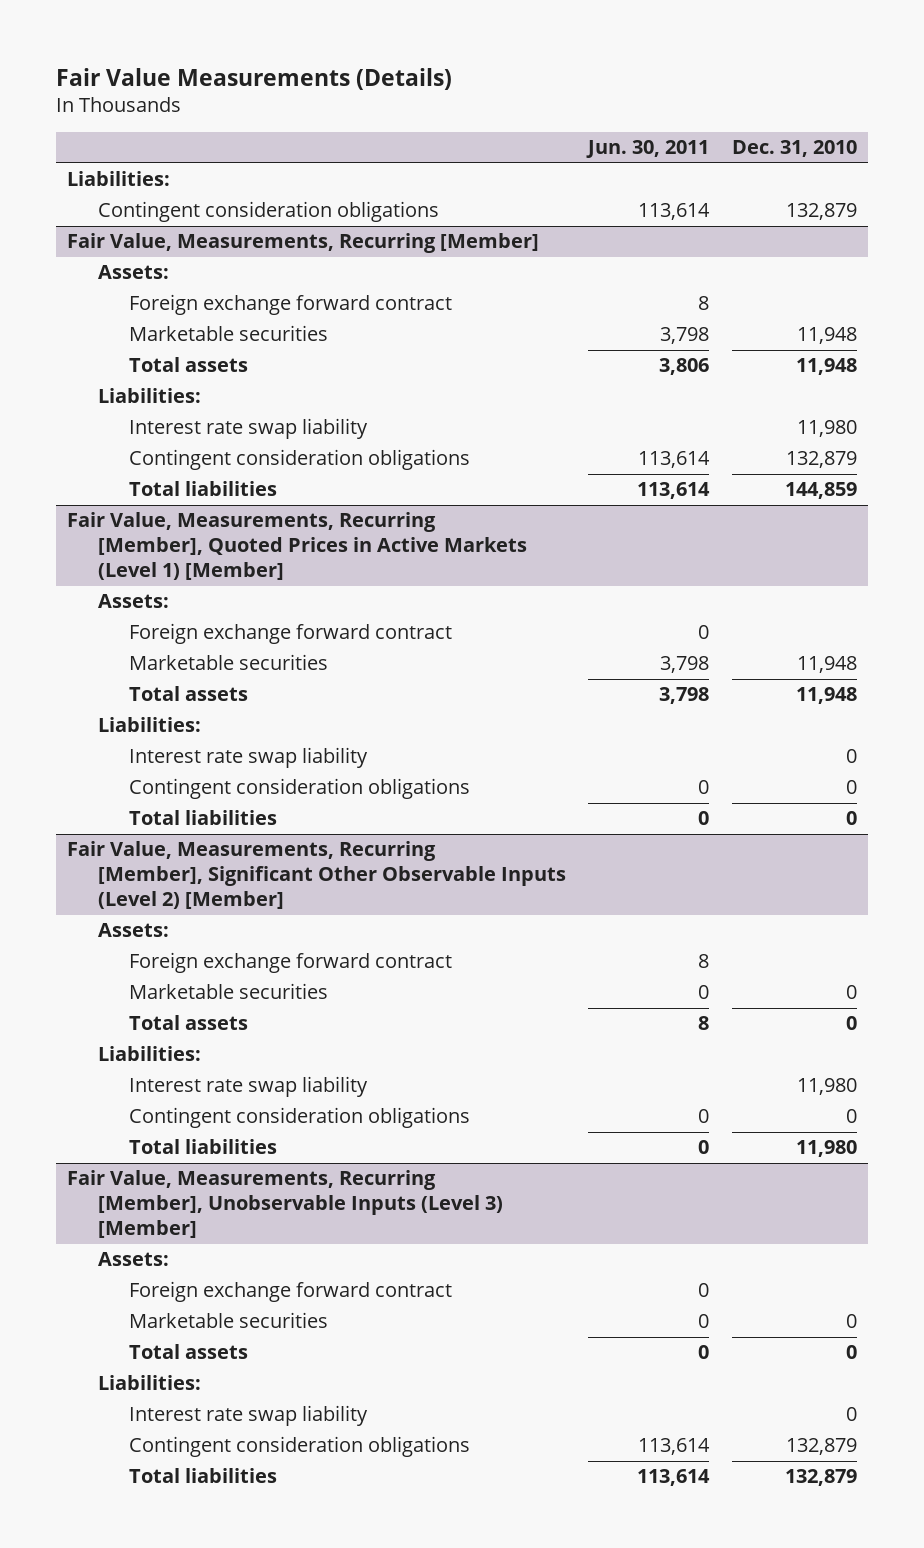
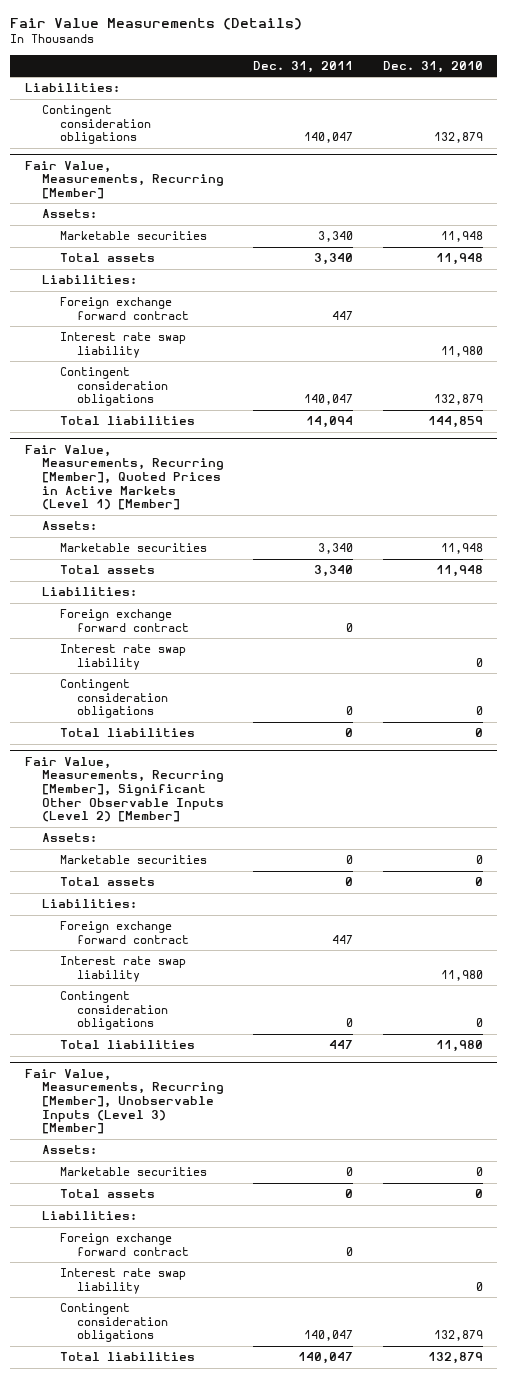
- | Jun. 30, 2011 | Dec. 31, 2010
+ | Dec. 31, 2011 | Dec. 31, 2010
@ Fair Value, Measurements, Recurring [Member]
moved down: Foreign exchange forward contract | 447 |
@ Fair Value, Measurements, Recurring [Member], Quoted Prices in Active Markets (Level 1) [Member]
moved down: Foreign exchange forward contract | 0 |
@ Fair Value, Measurements, Recurring [Member], Significant Other Observable Inputs (Level 2) [Member]
moved down: Foreign exchange forward contract | 447 |
@ Fair Value, Measurements, Recurring [Member], Unobservable Inputs (Level 3) [Member]
moved down: Foreign exchange forward contract | 0 |

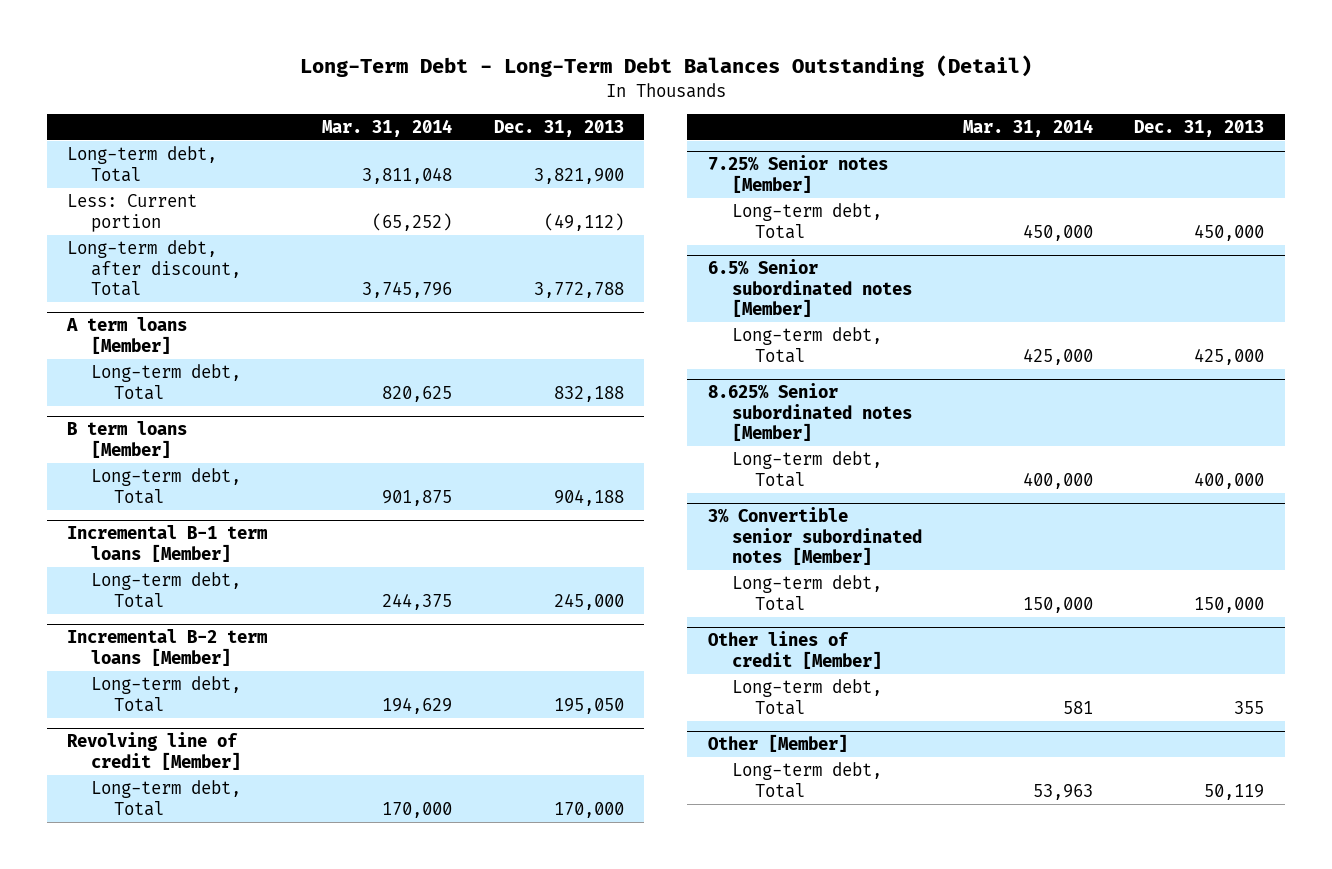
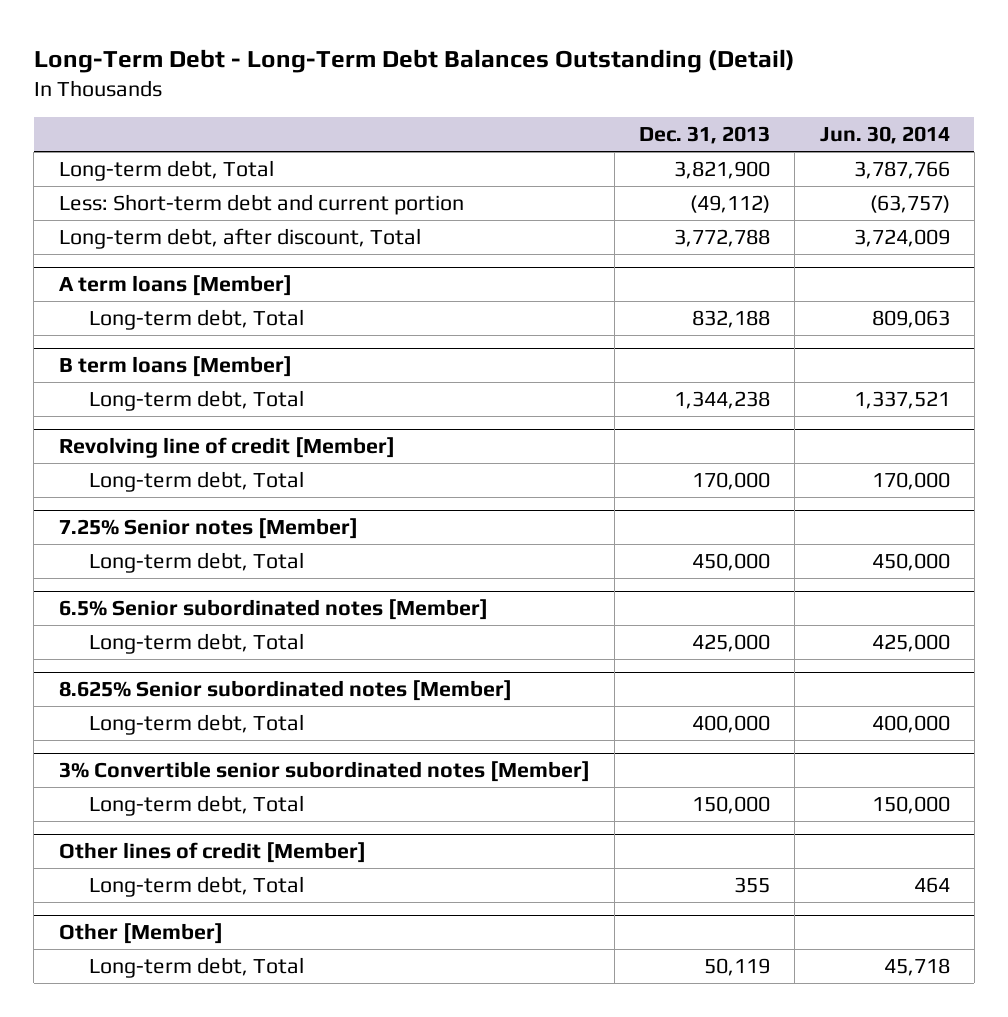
- | Mar. 31, 2014 | Dec. 31, 2013
+ | Dec. 31, 2013 | Jun. 30, 2014
- Less: Current portion | (65,252) | (49,112)
+ Less: Short-term debt and current portion | (49,112) | (63,757)
@ B term loans [Member]
- Long-term debt, Total | 901,875 | 904,188
- Incremental B-1 term loans [Member]
- Long-term debt, Total | 244,375 | 245,000
- Incremental B-2 term loans [Member]
- Long-term debt, Total | 194,629 | 195,050
@ B term loans [Member]
+ Long-term debt, Total | 1,344,238 | 1,337,521

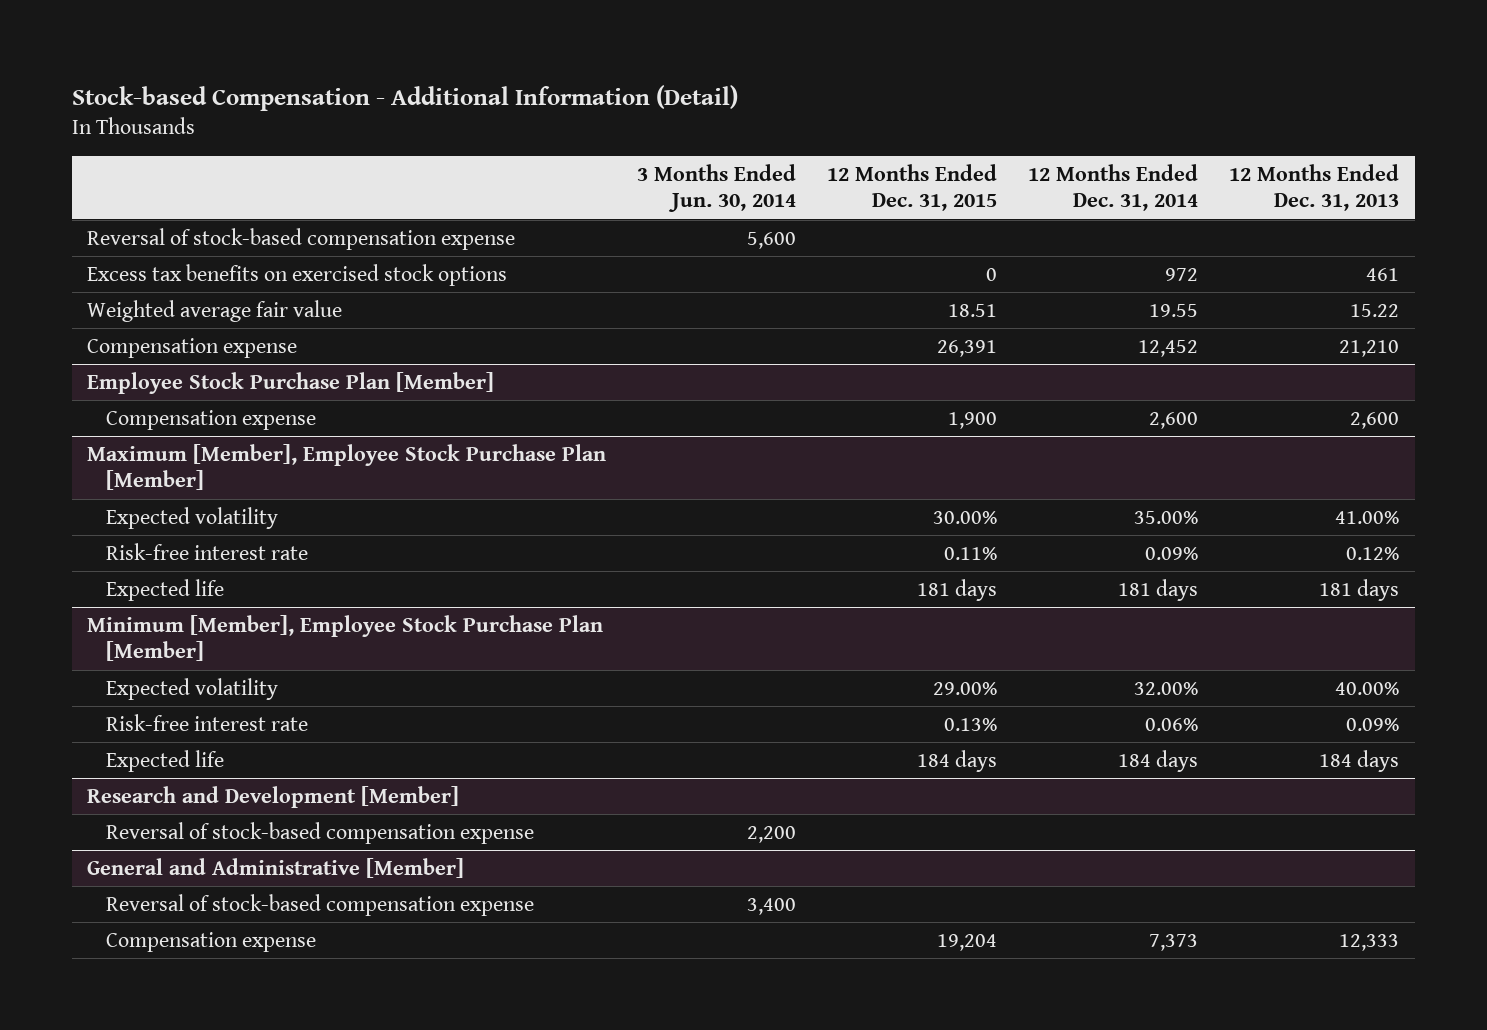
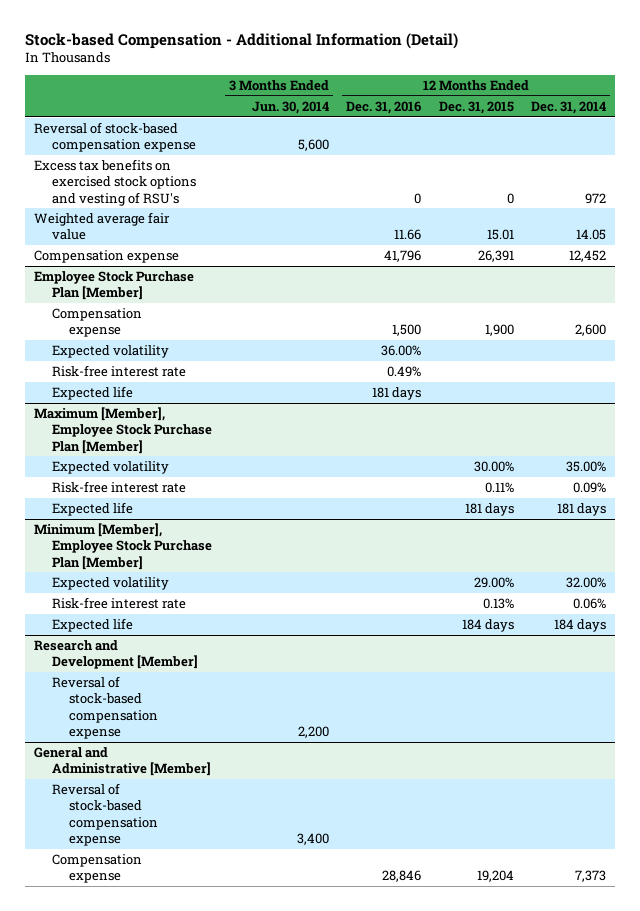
- | 3 Months Ended Jun. 30, 2014 | 12 Months Ended Dec. 31, 2015 | 12 Months Ended Dec. 31, 2014 | 12 Months Ended Dec. 31, 2013
+ | 3 Months Ended Jun. 30, 2014 | 12 Months Ended Dec. 31, 2016 | 12 Months Ended Dec. 31, 2015 | 12 Months Ended Dec. 31, 2014
- Excess tax benefits on exercised stock options | | 0 | 972 | 461
- Weighted average fair value | | 18.51 | 19.55 | 15.22
+ Excess tax benefits on exercised stock options and vesting of RSU's | | 0 | 0 | 972
+ Weighted average fair value | | 11.66 | 15.01 | 14.05
@ Employee Stock Purchase Plan [Member]
+ Expected volatility | | 36.00% | |
+ Risk-free interest rate | | 0.49% | |
+ Expected life | | 181 days | |

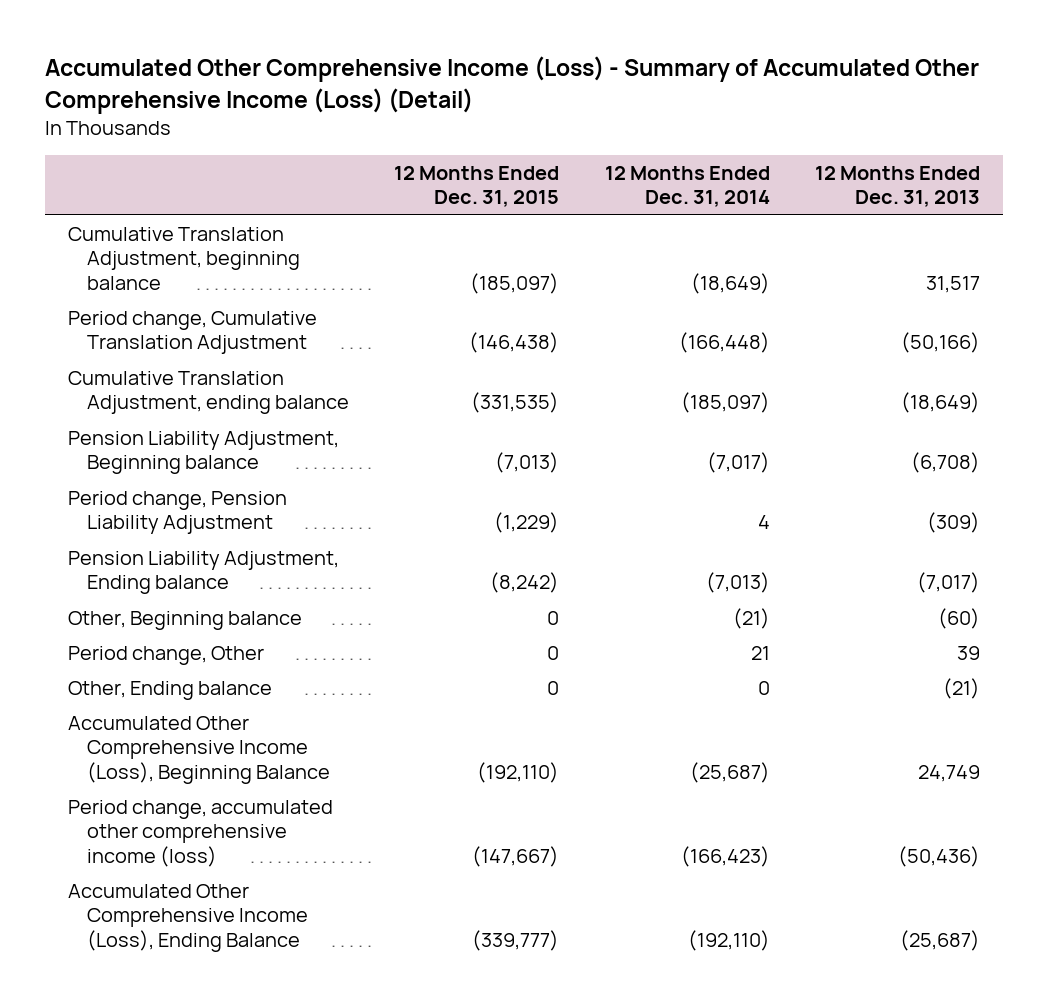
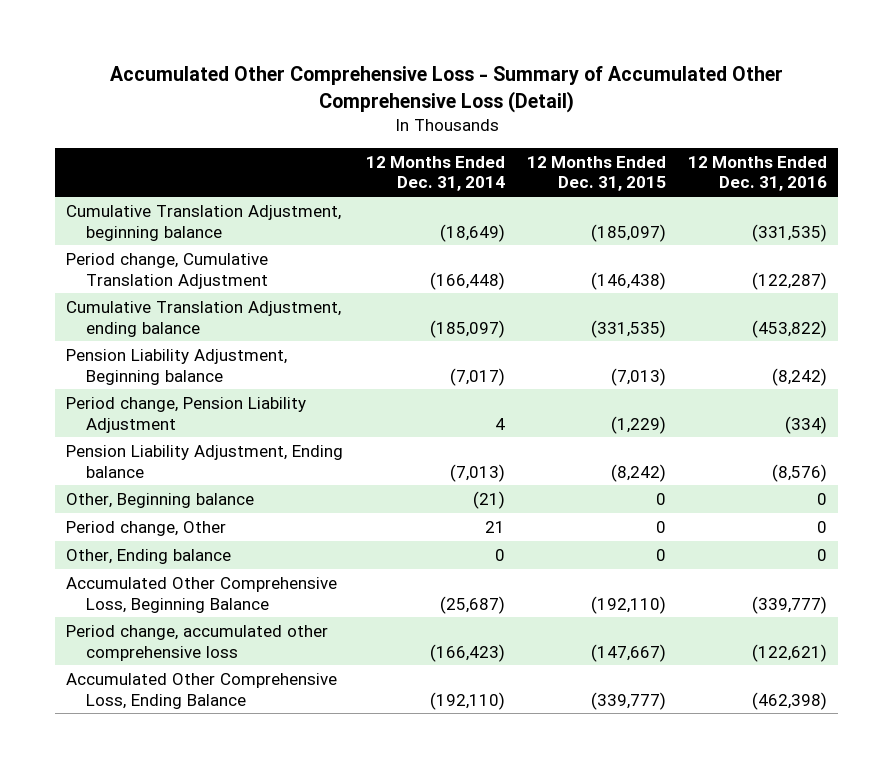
- Accumulated Other Comprehensive Income (Loss) - Summary of Accumulated Other Comprehensive Income (Loss) (Detail)
+ Accumulated Other Comprehensive Loss - Summary of Accumulated Other Comprehensive Loss (Detail)
- | 12 Months Ended Dec. 31, 2015 | 12 Months Ended Dec. 31, 2014 | 12 Months Ended Dec. 31, 2013
+ | 12 Months Ended Dec. 31, 2014 | 12 Months Ended Dec. 31, 2015 | 12 Months Ended Dec. 31, 2016
- Accumulated Other Comprehensive Income (Loss), Beginning Balance | (192,110) | (25,687) | 24,749
- Period change, accumulated other comprehensive income (loss) | (147,667) | (166,423) | (50,436)
- Accumulated Other Comprehensive Income (Loss), Ending Balance | (339,777) | (192,110) | (25,687)
+ Accumulated Other Comprehensive Loss, Beginning Balance | (25,687) | (192,110) | (339,777)
+ Period change, accumulated other comprehensive loss | (166,423) | (147,667) | (122,621)
+ Accumulated Other Comprehensive Loss, Ending Balance | (192,110) | (339,777) | (462,398)

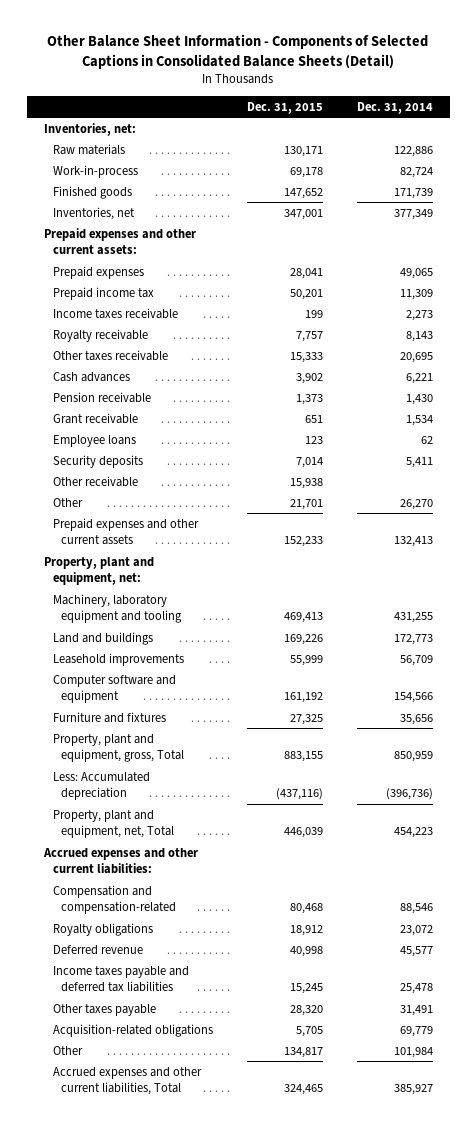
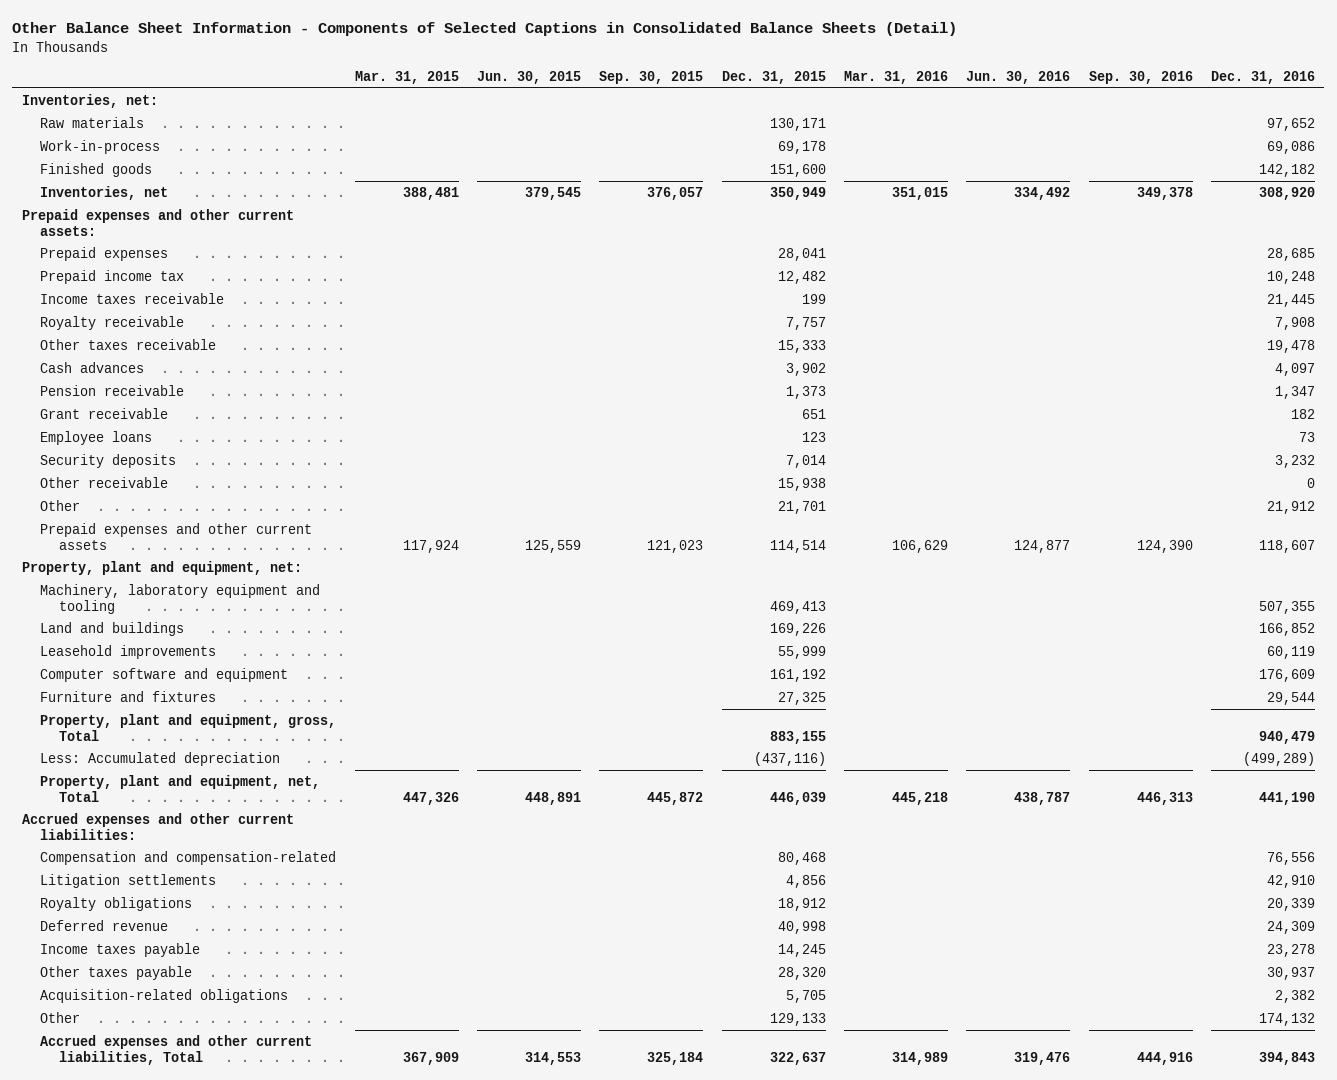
- | Dec. 31, 2015 | Dec. 31, 2014
+ | Mar. 31, 2015 | Jun. 30, 2015 | Sep. 30, 2015 | Dec. 31, 2015 | Mar. 31, 2016 | Jun. 30, 2016 | Sep. 30, 2016 | Dec. 31, 2016
- Finished goods | 147,652 | 171,739
- Inventories, net | 347,001 | 377,349
+ Finished goods | | | | 151,600 | | | | 142,182
+ Inventories, net | 388,481 | 379,545 | 376,057 | 350,949 | 351,015 | 334,492 | 349,378 | 308,920
- Prepaid income tax | 50,201 | 11,309
+ Prepaid income tax | | | | 12,482 | | | | 10,248
- Prepaid expenses and other current assets | 152,233 | 132,413
+ Prepaid expenses and other current assets | 117,924 | 125,559 | 121,023 | 114,514 | 106,629 | 124,877 | 124,390 | 118,607
+ Litigation settlements | | | | 4,856 | | | | 42,910
- Income taxes payable and deferred tax liabilities | 15,245 | 25,478
+ Income taxes payable | | | | 14,245 | | | | 23,278
- Other | 134,817 | 101,984
- Accrued expenses and other current liabilities, Total | 324,465 | 385,927
+ Other | | | | 129,133 | | | | 174,132
+ Accrued expenses and other current liabilities, Total | 367,909 | 314,553 | 325,184 | 322,637 | 314,989 | 319,476 | 444,916 | 394,843

